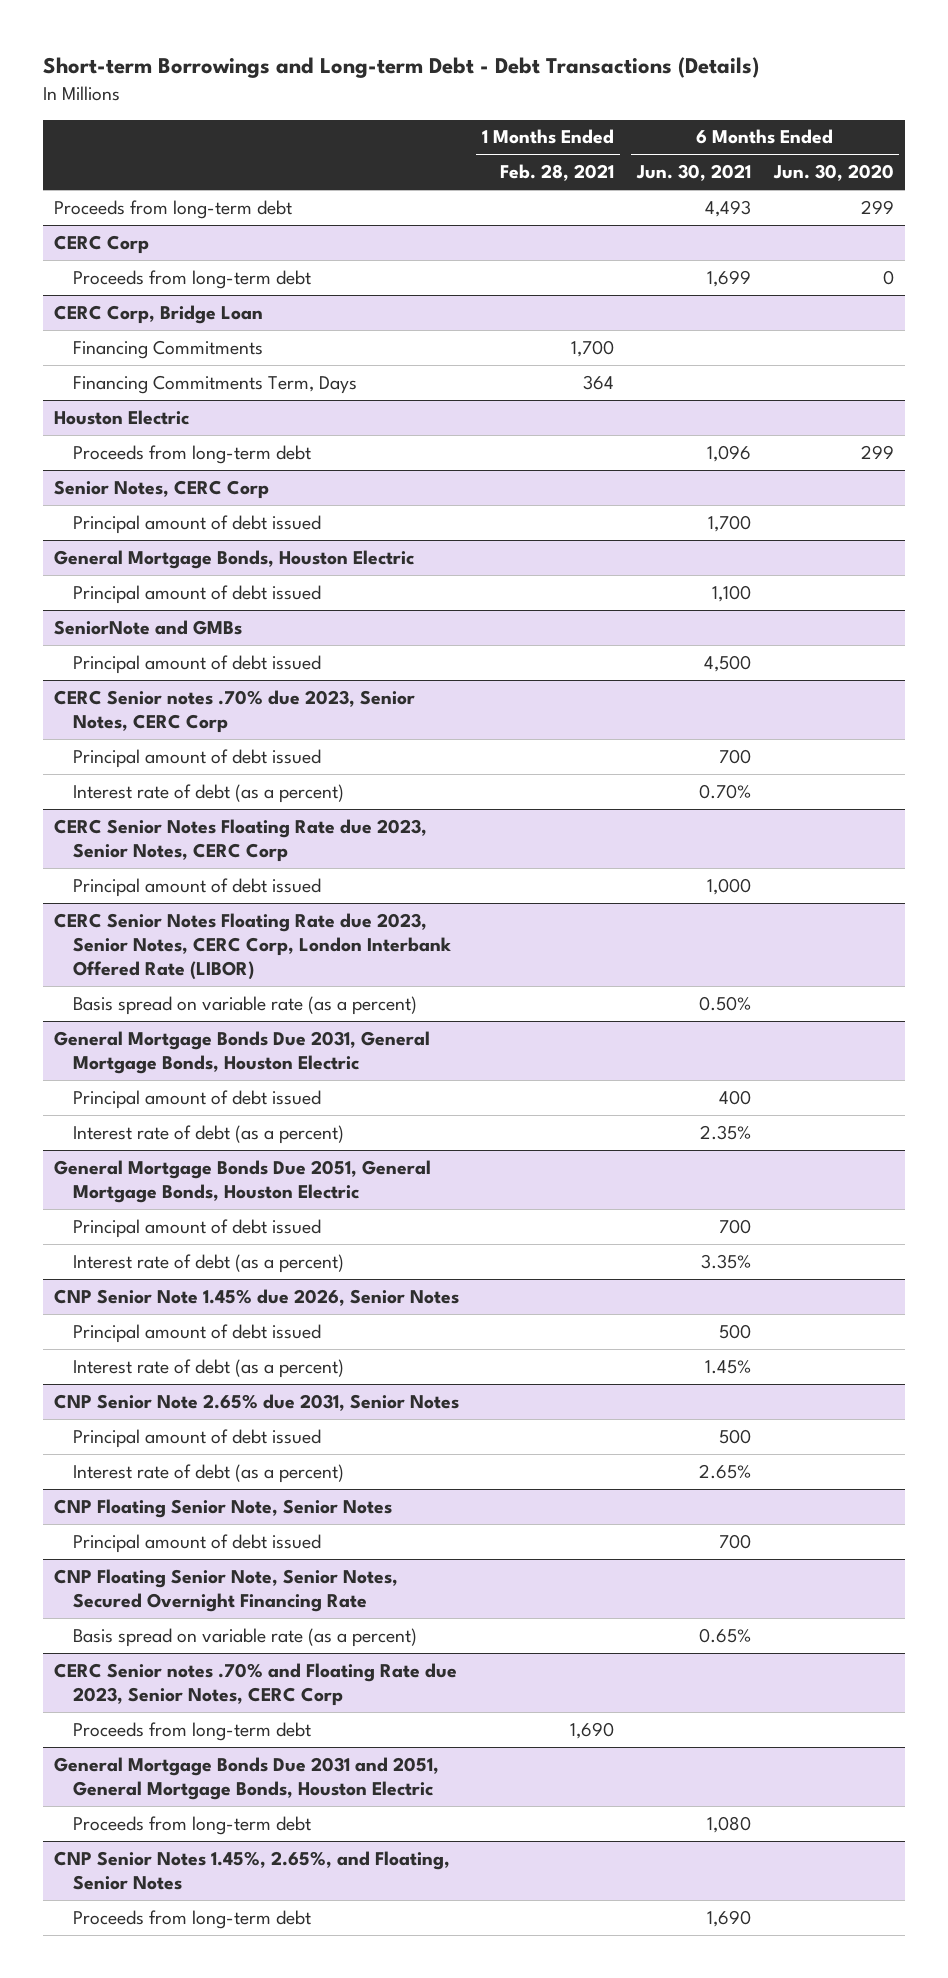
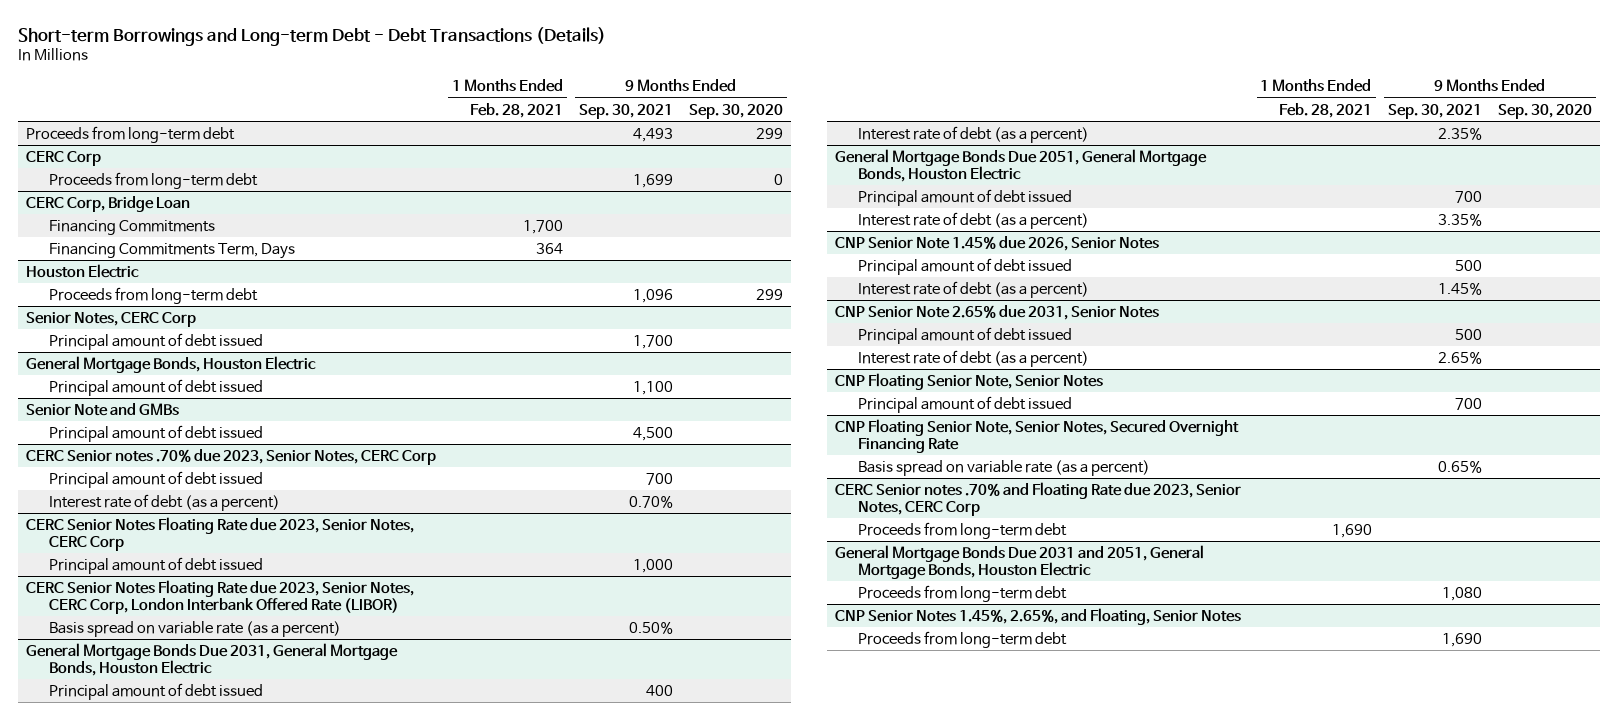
- | 1 Months Ended Feb. 28, 2021 | 6 Months Ended Jun. 30, 2021 | 6 Months Ended Jun. 30, 2020
+ | 1 Months Ended Feb. 28, 2021 | 9 Months Ended Sep. 30, 2021 | 9 Months Ended Sep. 30, 2020
- SeniorNote and GMBs
+ Senior Note and GMBs

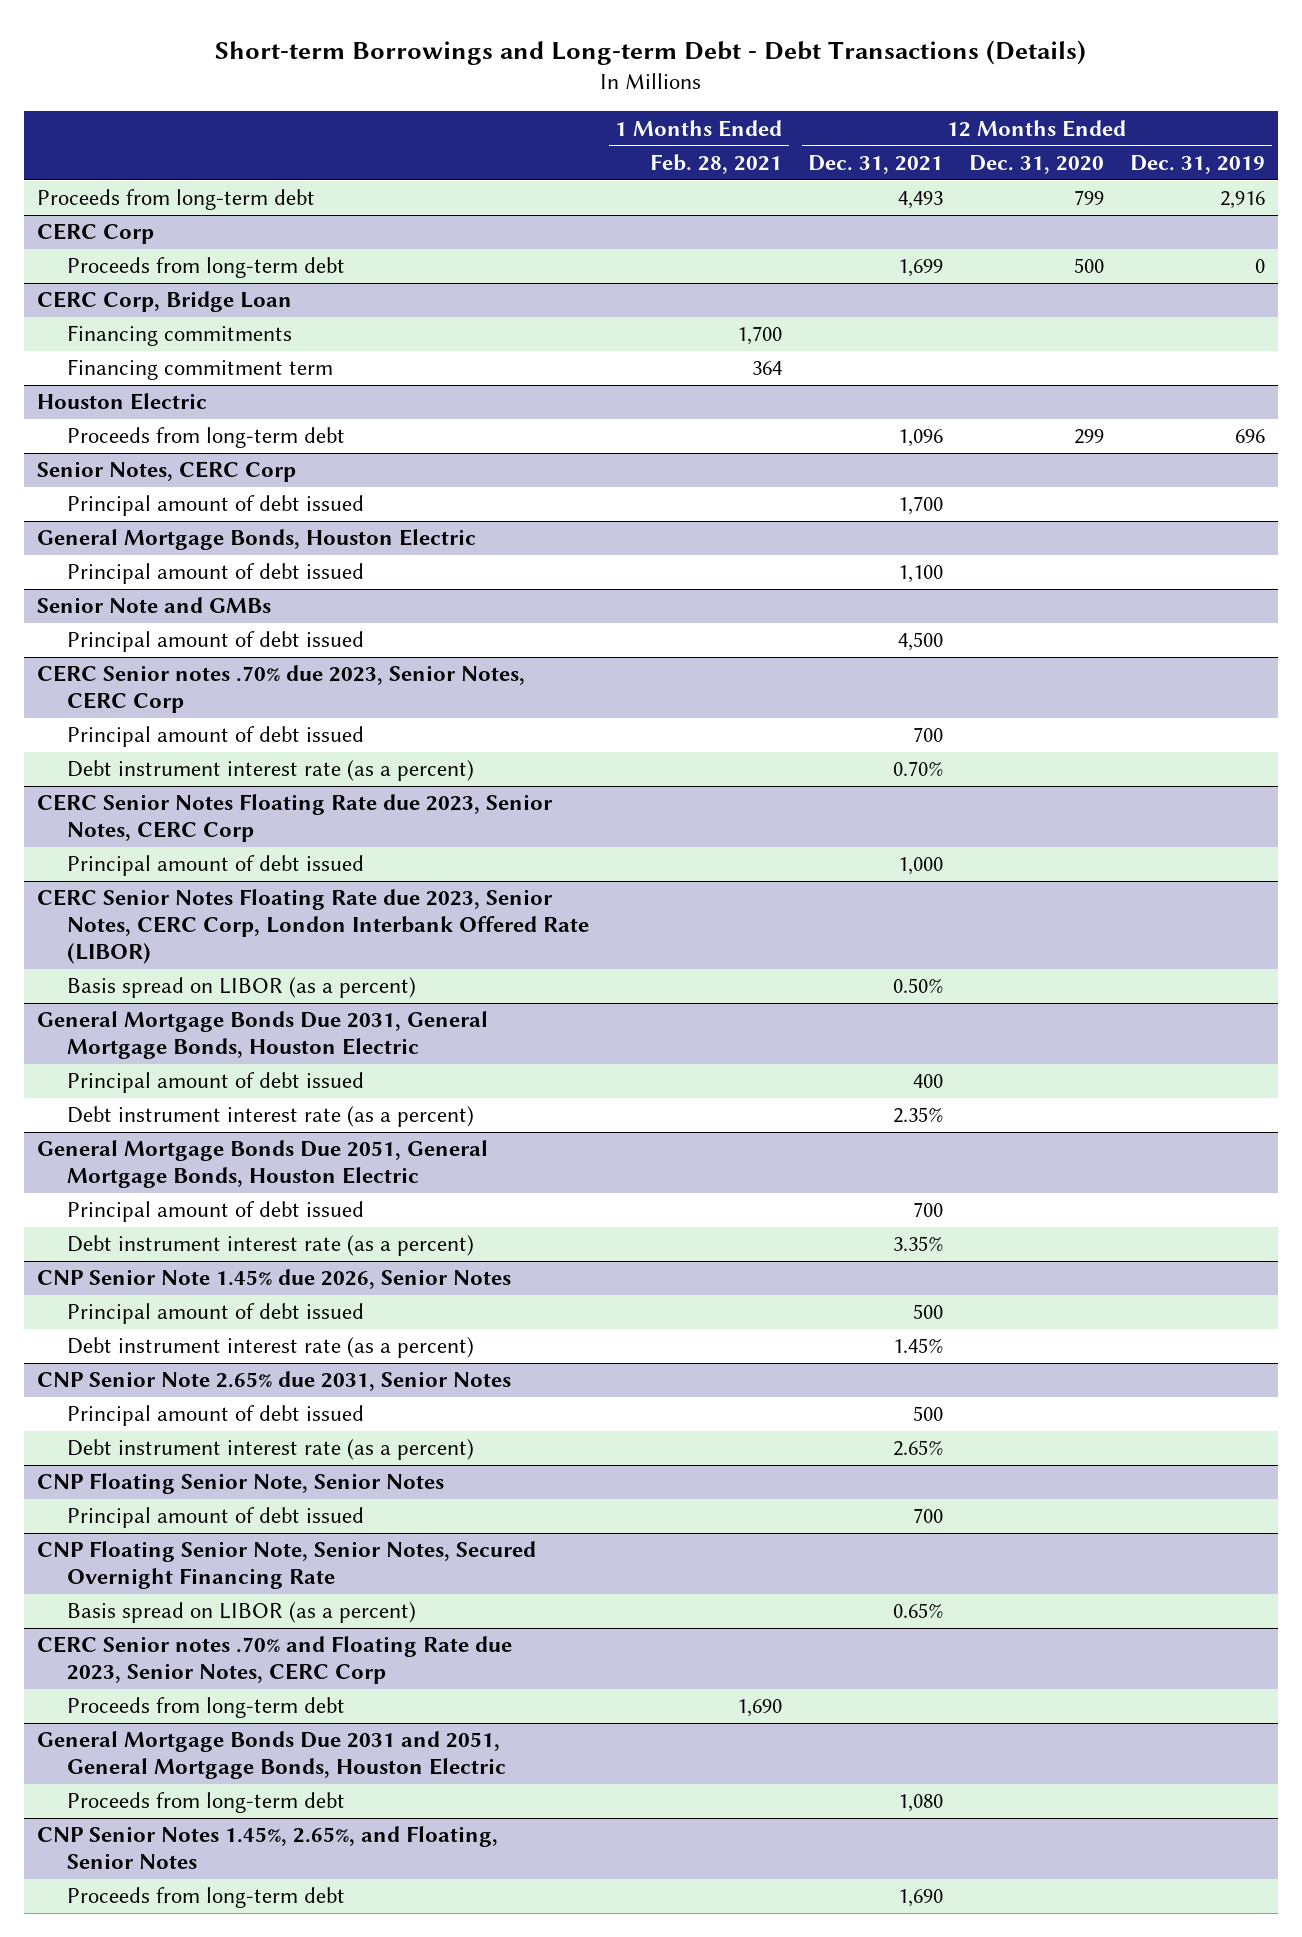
- | 1 Months Ended Feb. 28, 2021 | 9 Months Ended Sep. 30, 2021 | 9 Months Ended Sep. 30, 2020
+ | 1 Months Ended Feb. 28, 2021 | 12 Months Ended Dec. 31, 2021 | 12 Months Ended Dec. 31, 2020 | 12 Months Ended Dec. 31, 2019
@ CERC Corp, Bridge Loan
- Financing Commitments | 1,700 | |
- Financing Commitments Term, Days | 364 | |
+ Financing commitments | 1,700 | | |
+ Financing commitment term | 364 | | |
@ CERC Senior notes .70% due 2023, Senior Notes, CERC Corp
- Interest rate of debt (as a percent) | | 0.70% |
+ Debt instrument interest rate (as a percent) | | 0.70% | |
@ CERC Senior Notes Floating Rate due 2023, Senior Notes, CERC Corp, London Interbank Offered Rate (LIBOR)
- Basis spread on variable rate (as a percent) | | 0.50% |
+ Basis spread on LIBOR (as a percent) | | 0.50% | |
@ General Mortgage Bonds Due 2031, General Mortgage Bonds, Houston Electric
- Interest rate of debt (as a percent) | | 2.35% |
+ Debt instrument interest rate (as a percent) | | 2.35% | |
@ General Mortgage Bonds Due 2051, General Mortgage Bonds, Houston Electric
- Interest rate of debt (as a percent) | | 3.35% |
+ Debt instrument interest rate (as a percent) | | 3.35% | |
@ CNP Senior Note 1.45% due 2026, Senior Notes
- Interest rate of debt (as a percent) | | 1.45% |
+ Debt instrument interest rate (as a percent) | | 1.45% | |
@ CNP Senior Note 2.65% due 2031, Senior Notes
- Interest rate of debt (as a percent) | | 2.65% |
+ Debt instrument interest rate (as a percent) | | 2.65% | |
@ CNP Floating Senior Note, Senior Notes, Secured Overnight Financing Rate
- Basis spread on variable rate (as a percent) | | 0.65% |
+ Basis spread on LIBOR (as a percent) | | 0.65% | |

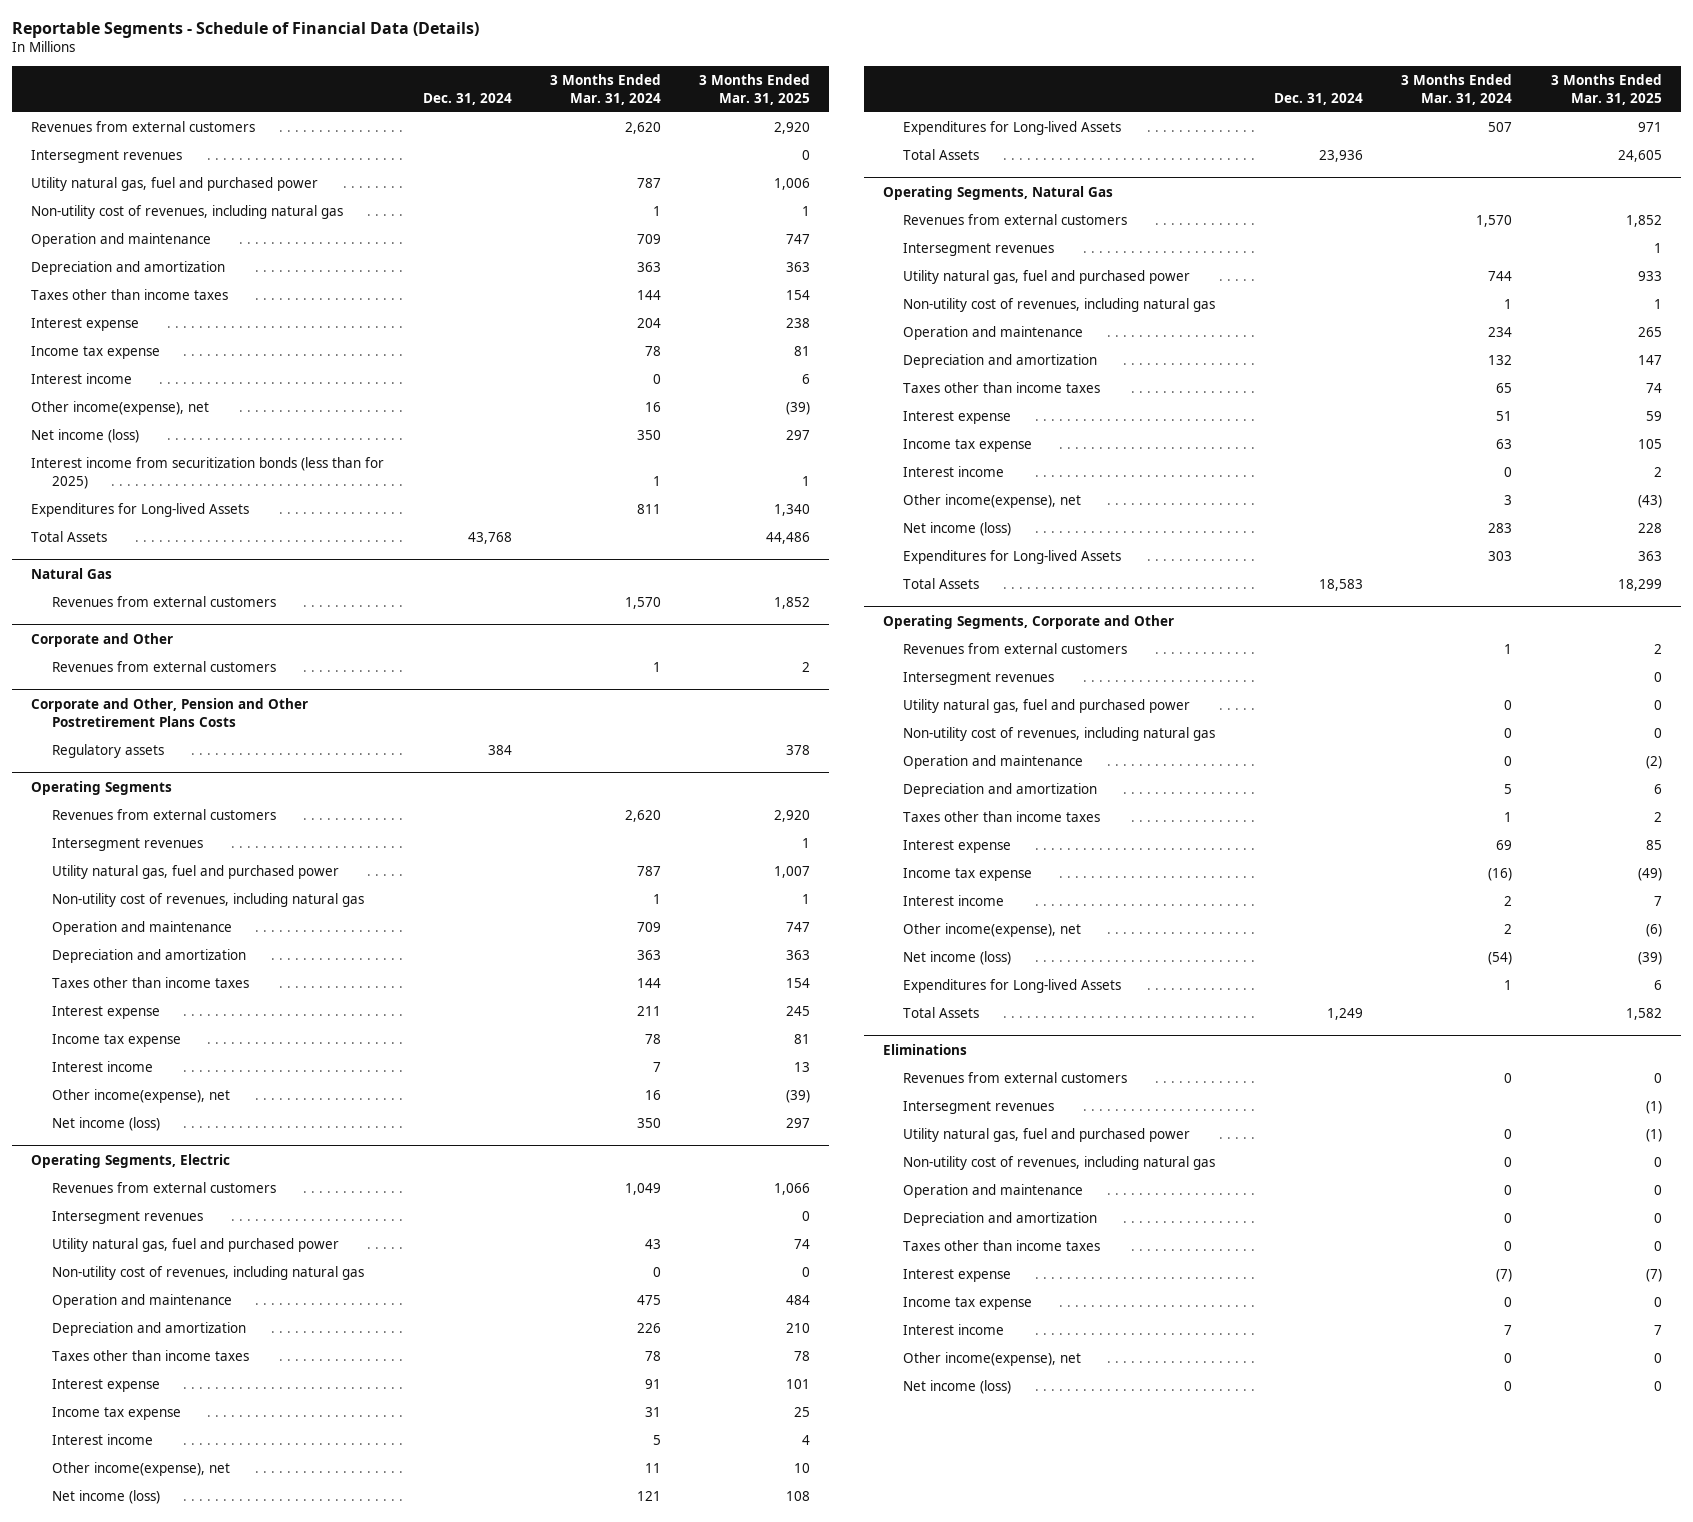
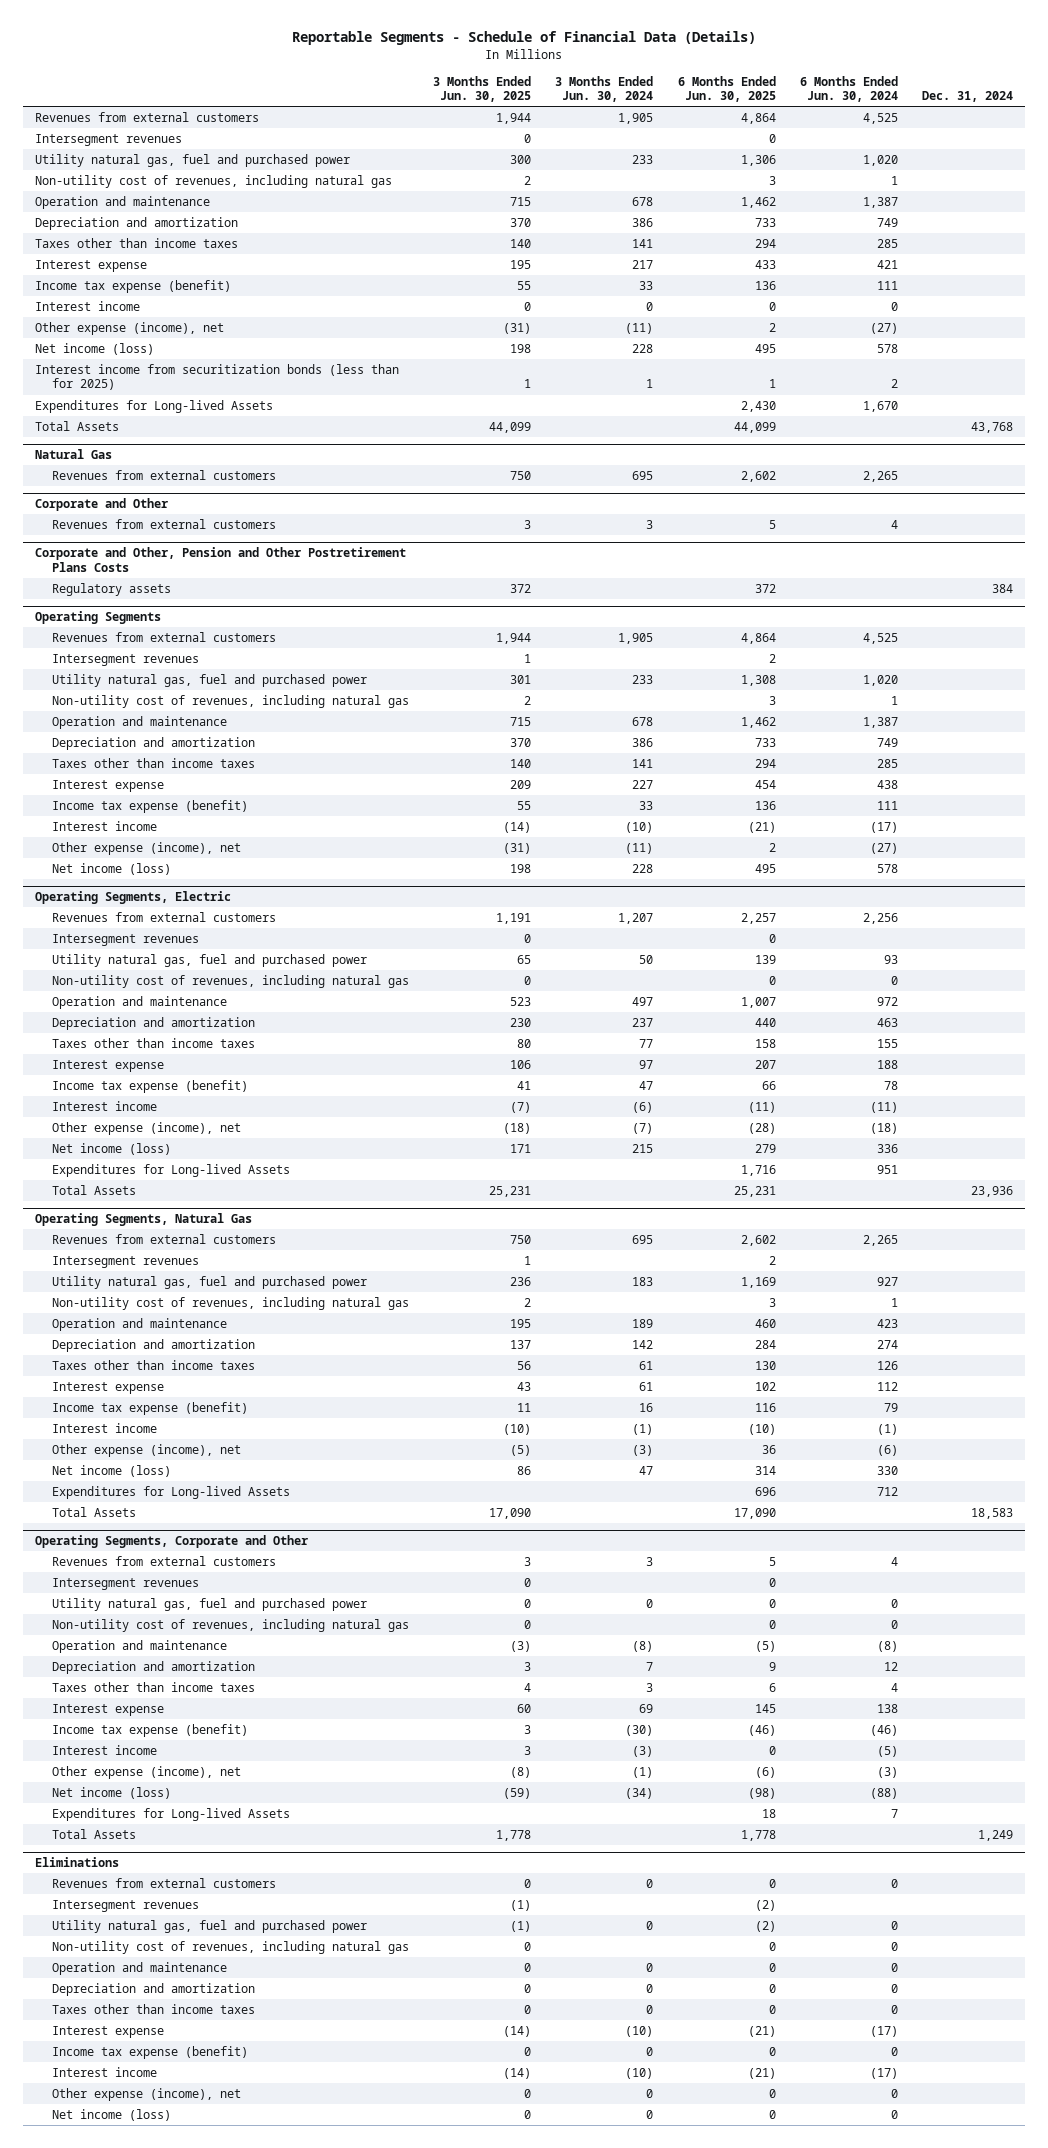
- | Dec. 31, 2024 | 3 Months Ended Mar. 31, 2024 | 3 Months Ended Mar. 31, 2025
+ | 3 Months Ended Jun. 30, 2025 | 3 Months Ended Jun. 30, 2024 | 6 Months Ended Jun. 30, 2025 | 6 Months Ended Jun. 30, 2024 | Dec. 31, 2024
- Income tax expense | | 78 | 81
+ Income tax expense (benefit) | 55 | 33 | 136 | 111 |
- Other income(expense), net | | 16 | (39)
+ Other expense (income), net | (31) | (11) | 2 | (27) |
@ Operating Segments
- Income tax expense | | 78 | 81
+ Income tax expense (benefit) | 55 | 33 | 136 | 111 |
- Other income(expense), net | | 16 | (39)
+ Other expense (income), net | (31) | (11) | 2 | (27) |
@ Operating Segments, Electric
- Income tax expense | | 31 | 25
+ Income tax expense (benefit) | 41 | 47 | 66 | 78 |
- Other income(expense), net | | 11 | 10
+ Other expense (income), net | (18) | (7) | (28) | (18) |
@ Operating Segments, Natural Gas
- Income tax expense | | 63 | 105
+ Income tax expense (benefit) | 11 | 16 | 116 | 79 |
- Other income(expense), net | | 3 | (43)
+ Other expense (income), net | (5) | (3) | 36 | (6) |
@ Operating Segments, Corporate and Other
- Income tax expense | | (16) | (49)
+ Income tax expense (benefit) | 3 | (30) | (46) | (46) |
- Other income(expense), net | | 2 | (6)
+ Other expense (income), net | (8) | (1) | (6) | (3) |
@ Eliminations
- Income tax expense | | 0 | 0
+ Income tax expense (benefit) | 0 | 0 | 0 | 0 |
- Other income(expense), net | | 0 | 0
+ Other expense (income), net | 0 | 0 | 0 | 0 |

